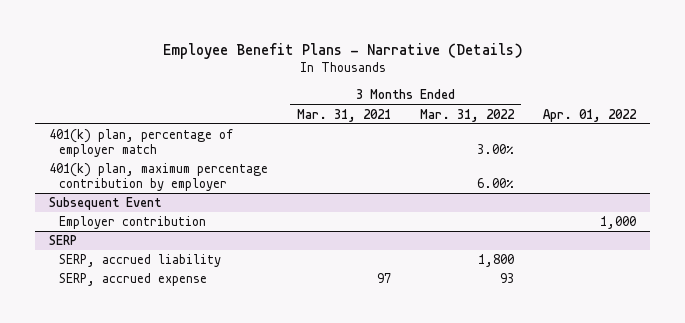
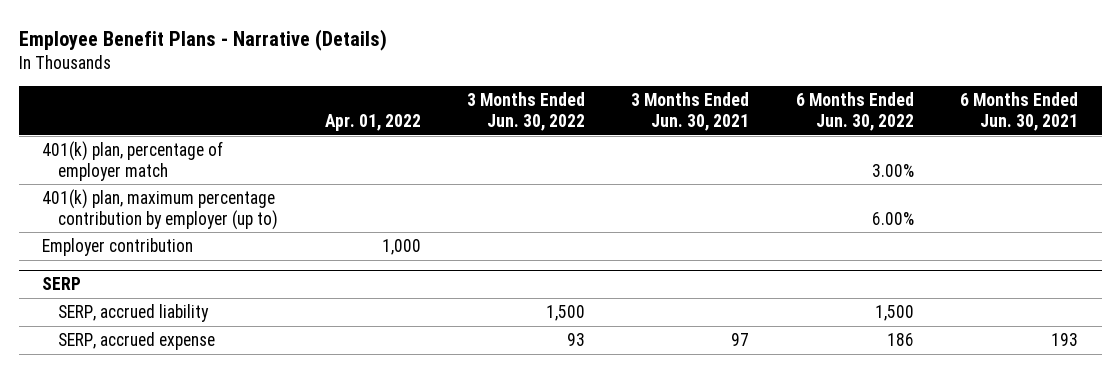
- | 3 Months Ended Mar. 31, 2021 | 3 Months Ended Mar. 31, 2022 | Apr. 01, 2022
+ | Apr. 01, 2022 | 3 Months Ended Jun. 30, 2022 | 3 Months Ended Jun. 30, 2021 | 6 Months Ended Jun. 30, 2022 | 6 Months Ended Jun. 30, 2021
- 401(k) plan, maximum percentage contribution by employer | | 6.00% |
- Subsequent Event
- Employer contribution | | | 1,000
+ 401(k) plan, maximum percentage contribution by employer (up to) | | | | 6.00% |
+ Employer contribution | 1,000 | | | |

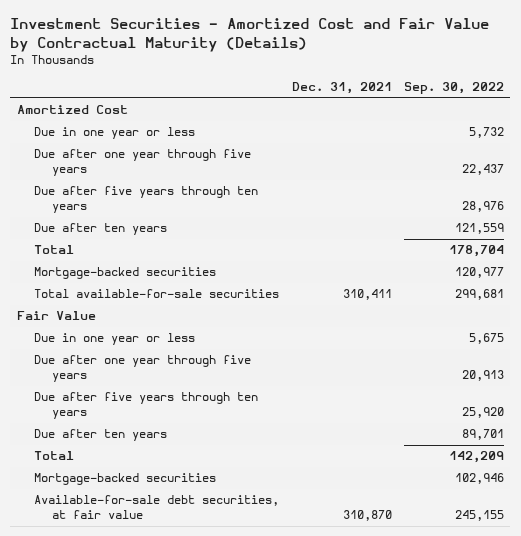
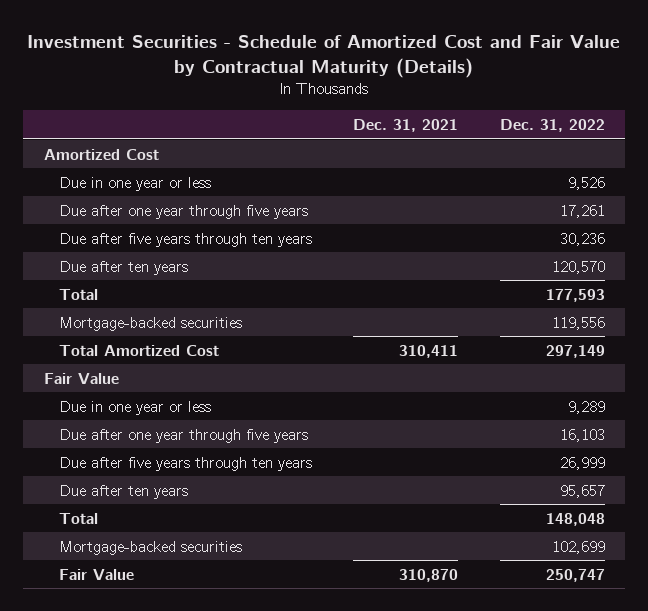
- Investment Securities - Amortized Cost and Fair Value by Contractual Maturity (Details)
+ Investment Securities - Schedule of Amortized Cost and Fair Value by Contractual Maturity (Details)
- | Dec. 31, 2021 | Sep. 30, 2022
+ | Dec. 31, 2021 | Dec. 31, 2022
- Total available-for-sale securities | 310,411 | 299,681
+ Total Amortized Cost | 310,411 | 297,149
- Available-for-sale debt securities, at fair value | 310,870 | 245,155
+ Fair Value | 310,870 | 250,747

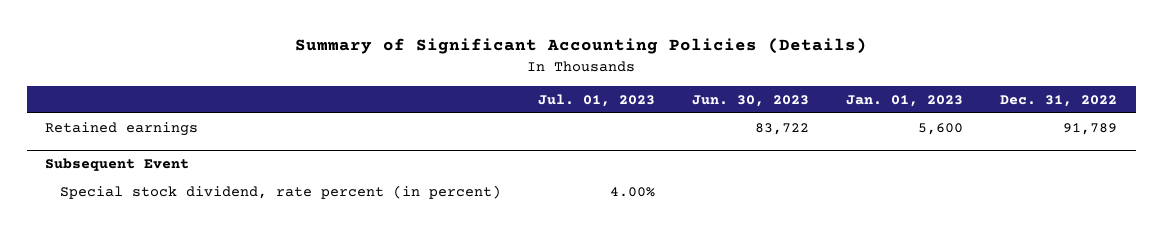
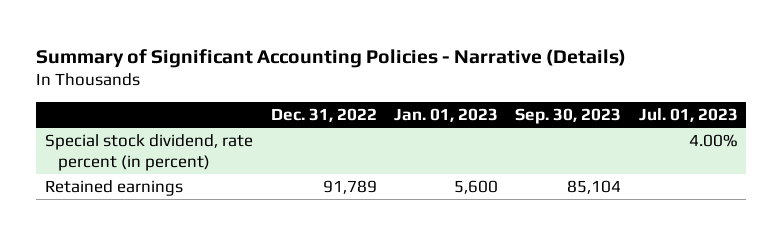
- Summary of Significant Accounting Policies (Details)
+ Summary of Significant Accounting Policies - Narrative (Details)
- | Jul. 01, 2023 | Jun. 30, 2023 | Jan. 01, 2023 | Dec. 31, 2022
+ | Dec. 31, 2022 | Jan. 01, 2023 | Sep. 30, 2023 | Jul. 01, 2023
+ Special stock dividend, rate percent (in percent) | | | | 4.00%
- Subsequent Event
- Special stock dividend, rate percent (in percent) | 4.00% | | |

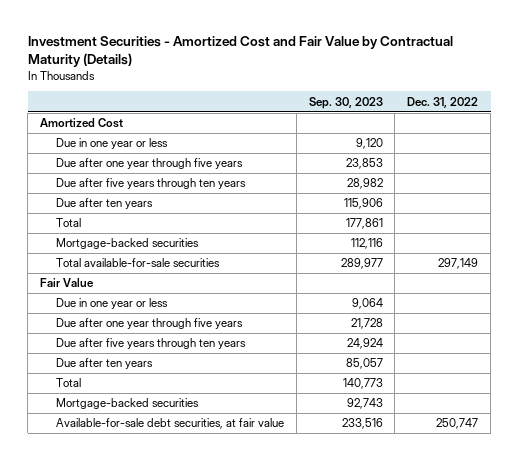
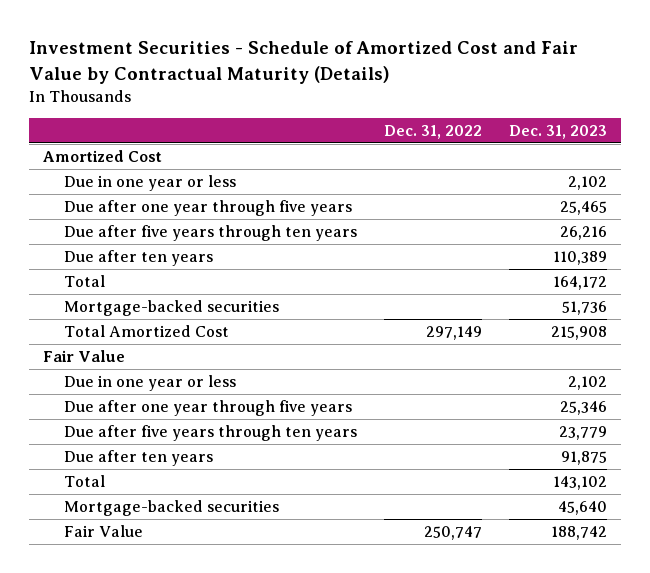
- Investment Securities - Amortized Cost and Fair Value by Contractual Maturity (Details)
+ Investment Securities - Schedule of Amortized Cost and Fair Value by Contractual Maturity (Details)
- | Sep. 30, 2023 | Dec. 31, 2022
+ | Dec. 31, 2022 | Dec. 31, 2023
- Total available-for-sale securities | 289,977 | 297,149
+ Total Amortized Cost | 297,149 | 215,908
- Available-for-sale debt securities, at fair value | 233,516 | 250,747
+ Fair Value | 250,747 | 188,742

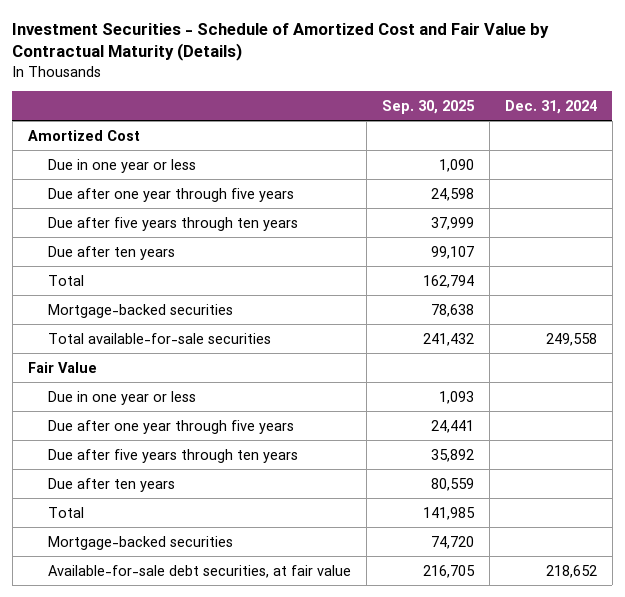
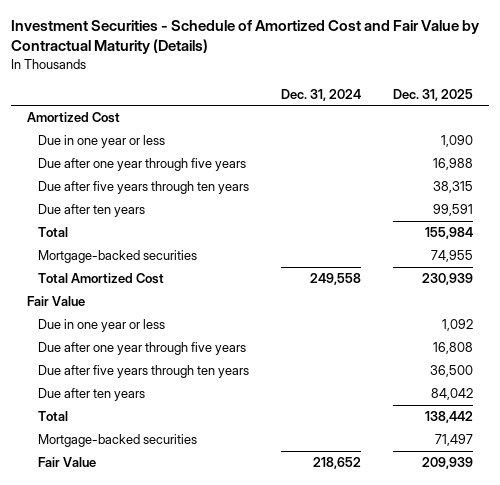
- | Sep. 30, 2025 | Dec. 31, 2024
+ | Dec. 31, 2024 | Dec. 31, 2025
- Total available-for-sale securities | 241,432 | 249,558
+ Total Amortized Cost | 249,558 | 230,939
- Available-for-sale debt securities, at fair value | 216,705 | 218,652
+ Fair Value | 218,652 | 209,939

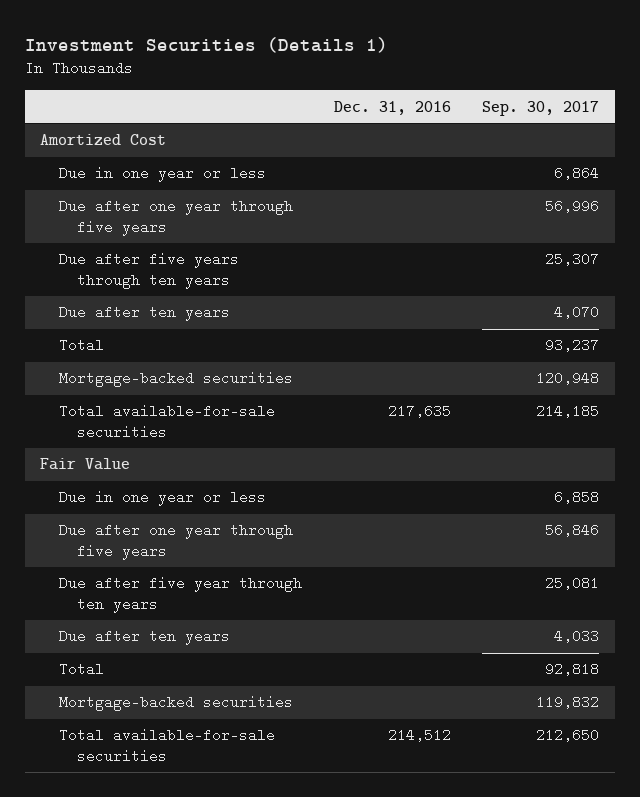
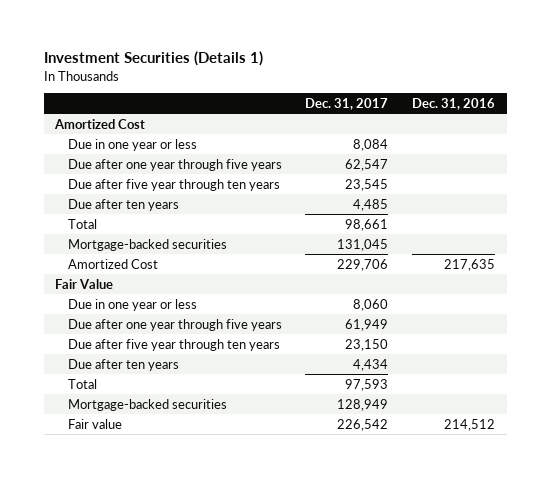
- | Dec. 31, 2016 | Sep. 30, 2017
+ | Dec. 31, 2017 | Dec. 31, 2016
- Due after five years through ten years | | 25,307
+ Due after five year through ten years | 23,545 |
- Total available-for-sale securities | 217,635 | 214,185
+ Amortized Cost | 229,706 | 217,635
- Total available-for-sale securities | 214,512 | 212,650
+ Fair value | 226,542 | 214,512

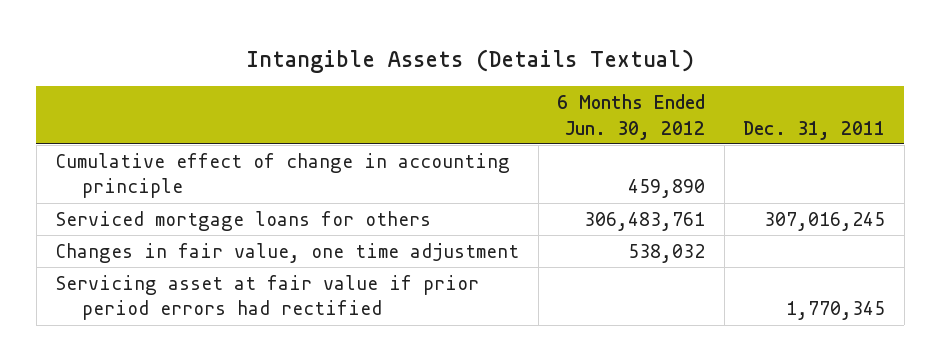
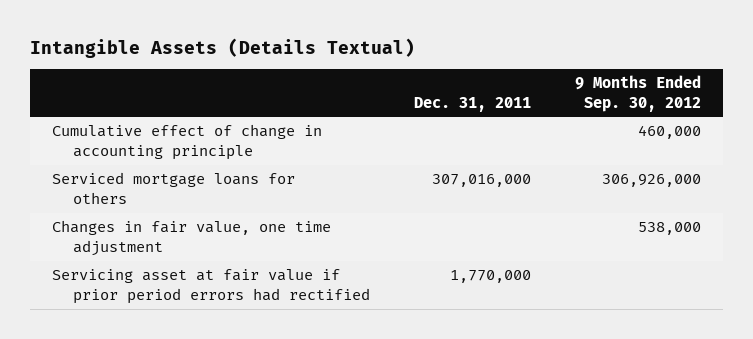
- | 6 Months Ended Jun. 30, 2012 | Dec. 31, 2011
+ | Dec. 31, 2011 | 9 Months Ended Sep. 30, 2012
- Serviced mortgage loans for others | 306,483,761 | 307,016,245
+ Serviced mortgage loans for others | 307,016,000 | 306,926,000
- Servicing asset at fair value if prior period errors had rectified | | 1,770,345
+ Servicing asset at fair value if prior period errors had rectified | 1,770,000 |

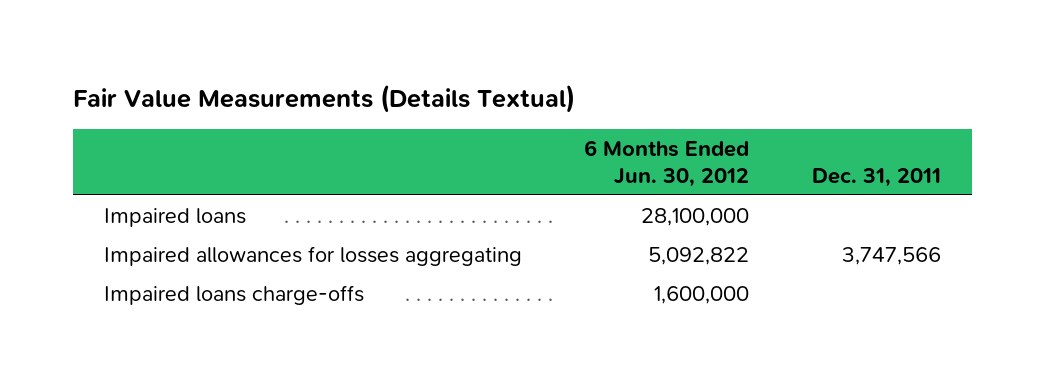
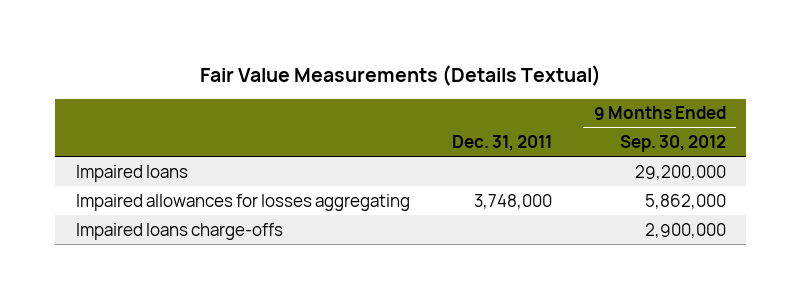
- | 6 Months Ended Jun. 30, 2012 | Dec. 31, 2011
+ | Dec. 31, 2011 | 9 Months Ended Sep. 30, 2012
- Impaired allowances for losses aggregating | 5,092,822 | 3,747,566
+ Impaired allowances for losses aggregating | 3,748,000 | 5,862,000

